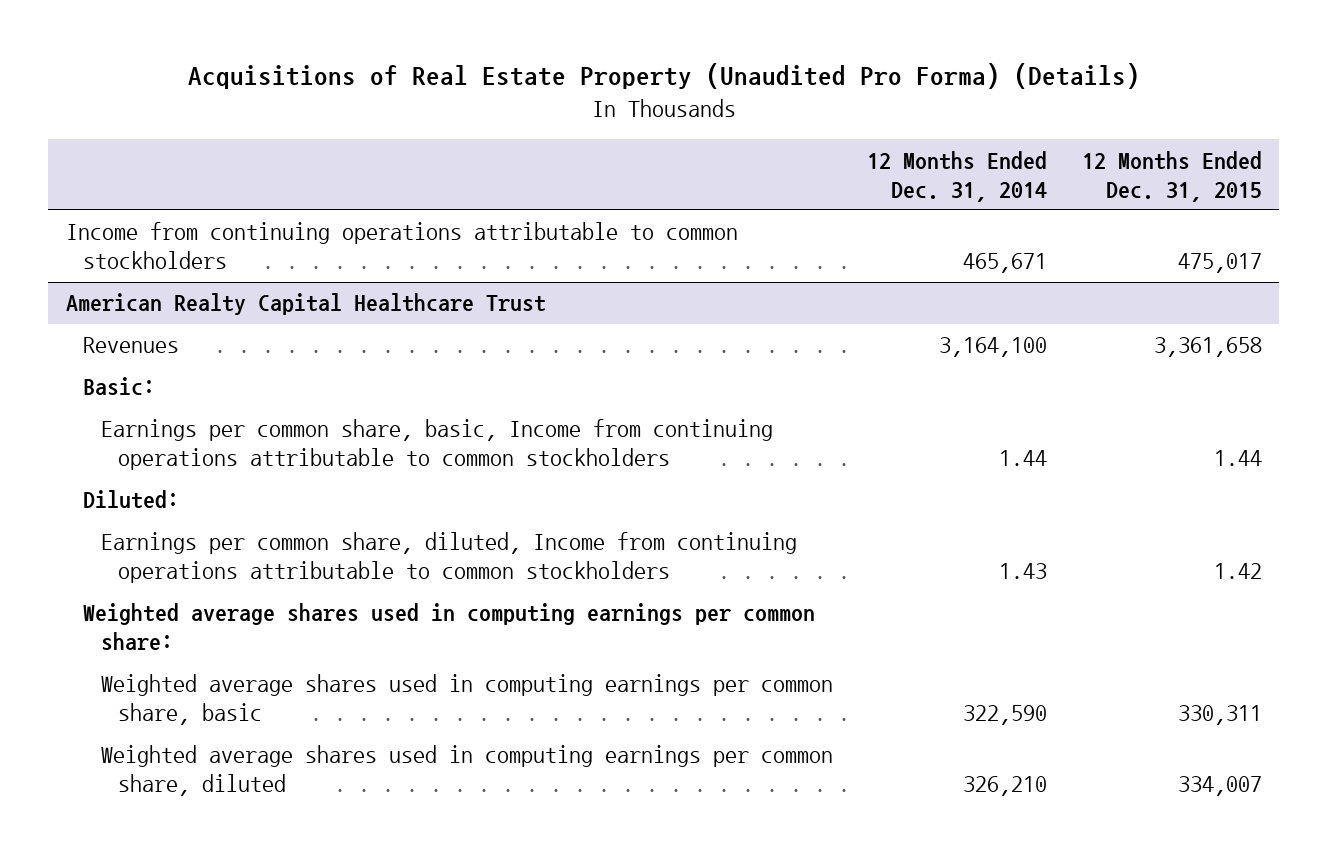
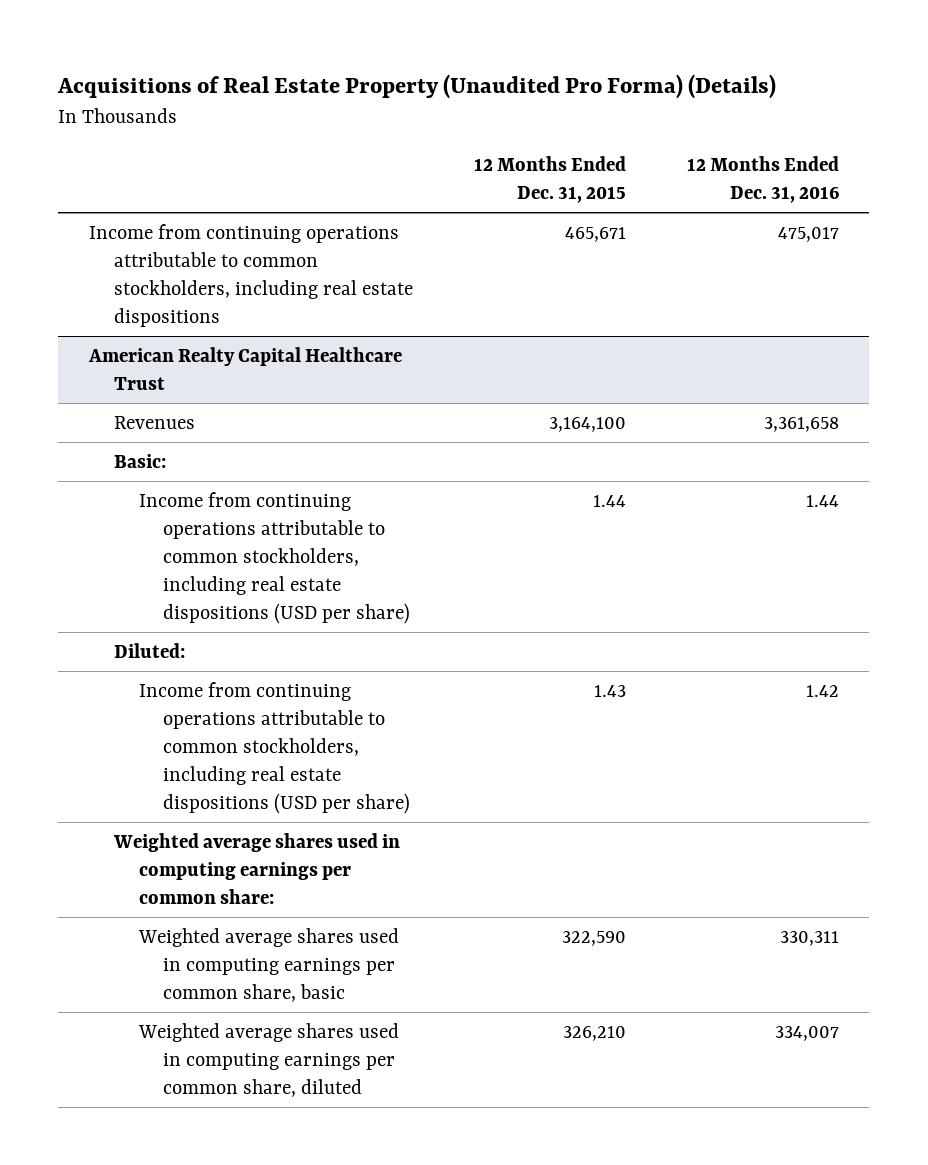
- | 12 Months Ended Dec. 31, 2014 | 12 Months Ended Dec. 31, 2015
+ | 12 Months Ended Dec. 31, 2015 | 12 Months Ended Dec. 31, 2016
- Income from continuing operations attributable to common stockholders | 465,671 | 475,017
+ Income from continuing operations attributable to common stockholders, including real estate dispositions | 465,671 | 475,017
@ American Realty Capital Healthcare Trust
- Revenues | 3,164,100 | 3,361,658
+ Revenues | 3,164,100 | 3,361,658
- Earnings per common share, basic, Income from continuing operations attributable to common stockholders | 1.44 | 1.44
+ Income from continuing operations attributable to common stockholders, including real estate dispositions (USD per share) | 1.44 | 1.44
- Earnings per common share, diluted, Income from continuing operations attributable to common stockholders | 1.43 | 1.42
+ Income from continuing operations attributable to common stockholders, including real estate dispositions (USD per share) | 1.43 | 1.42
- Weighted average shares used in computing earnings per common share, basic | 322,590 | 330,311
- Weighted average shares used in computing earnings per common share, diluted | 326,210 | 334,007
+ Weighted average shares used in computing earnings per common share, basic | 322,590 | 330,311
+ Weighted average shares used in computing earnings per common share, diluted | 326,210 | 334,007

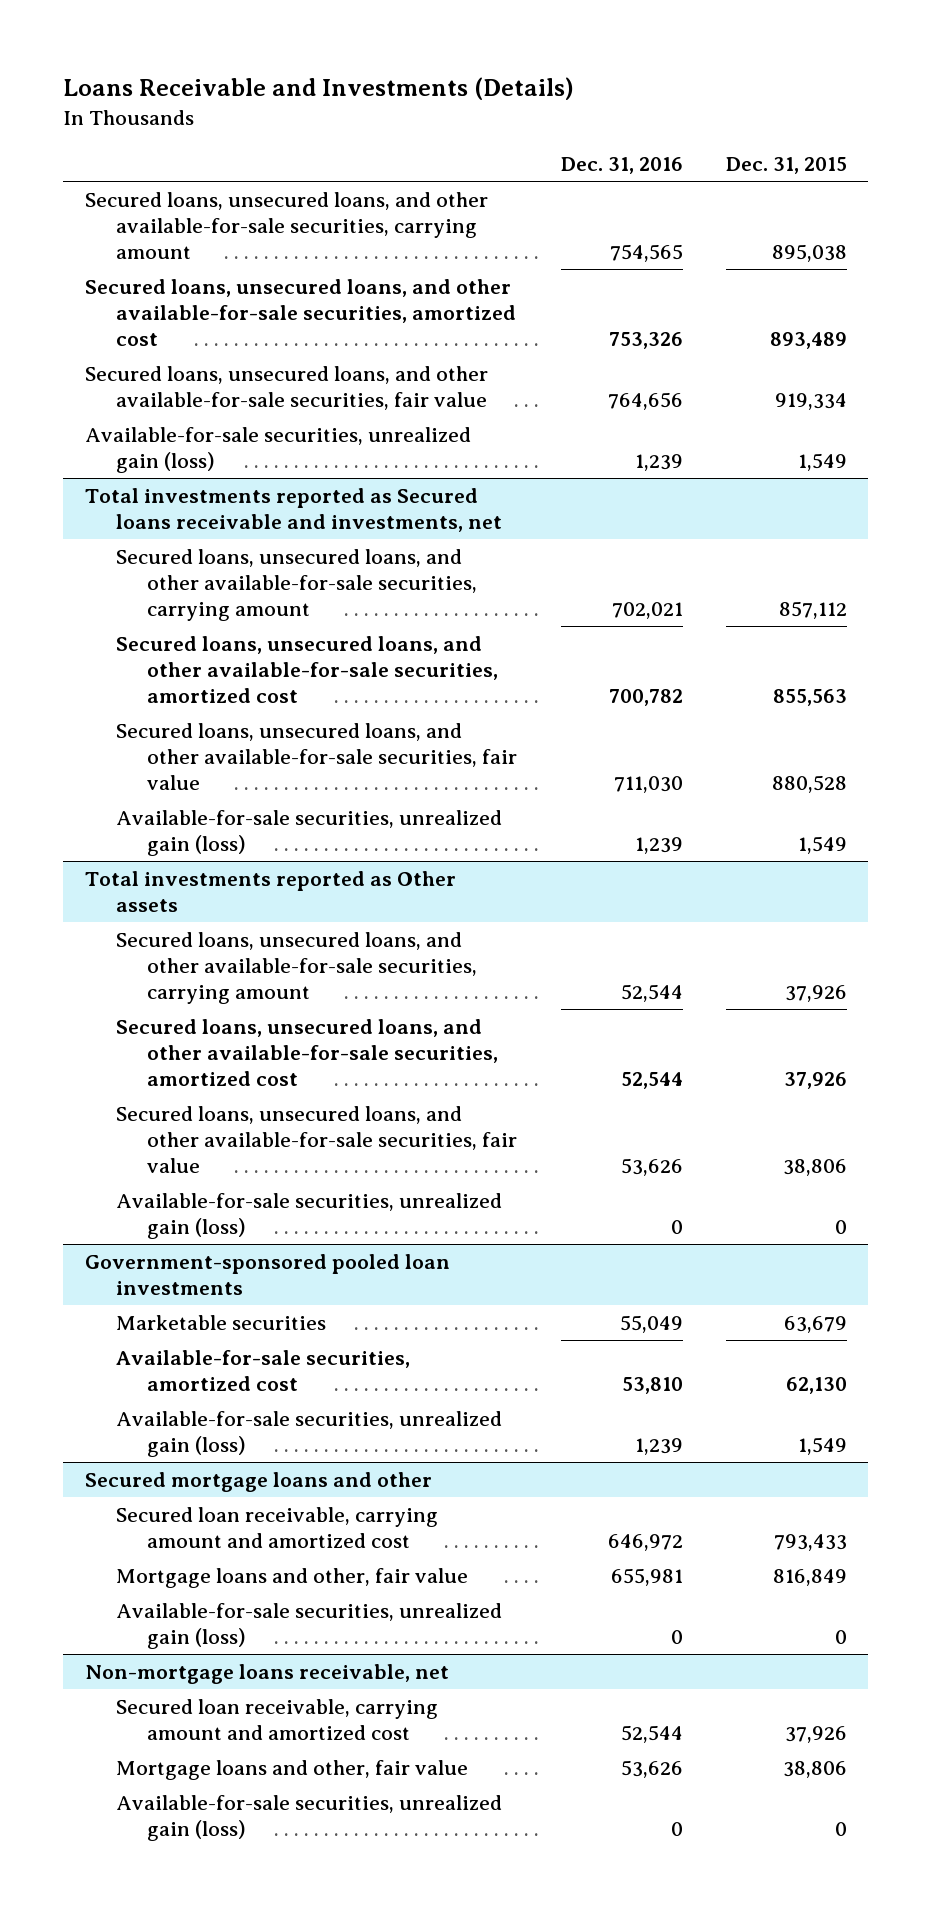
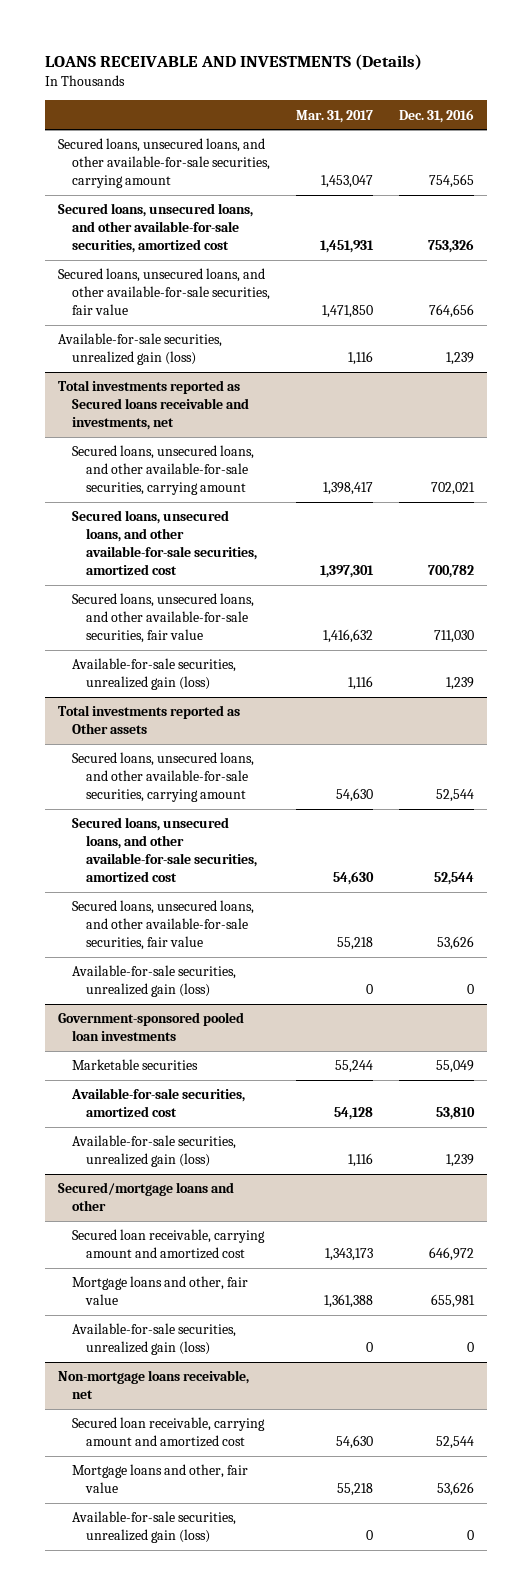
- Loans Receivable and Investments (Details)
+ LOANS RECEIVABLE AND INVESTMENTS (Details)
- | Dec. 31, 2016 | Dec. 31, 2015
+ | Mar. 31, 2017 | Dec. 31, 2016
- Secured mortgage loans and other
+ Secured/mortgage loans and other

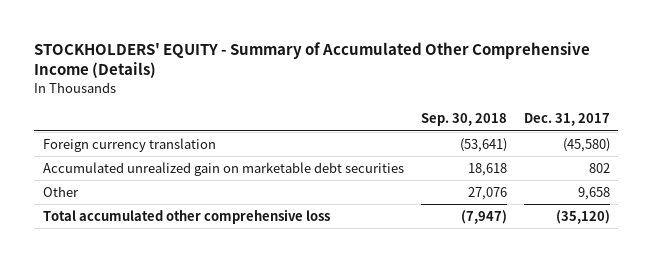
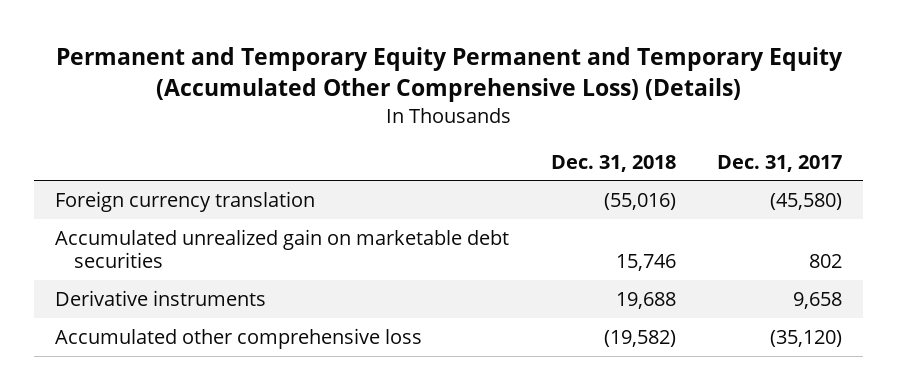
- STOCKHOLDERS' EQUITY - Summary of Accumulated Other Comprehensive Income (Details)
+ Permanent and Temporary Equity Permanent and Temporary Equity (Accumulated Other Comprehensive Loss) (Details)
- | Sep. 30, 2018 | Dec. 31, 2017
+ | Dec. 31, 2018 | Dec. 31, 2017
- Other | 27,076 | 9,658
- Total accumulated other comprehensive loss | (7,947) | (35,120)
+ Derivative instruments | 19,688 | 9,658
+ Accumulated other comprehensive loss | (19,582) | (35,120)

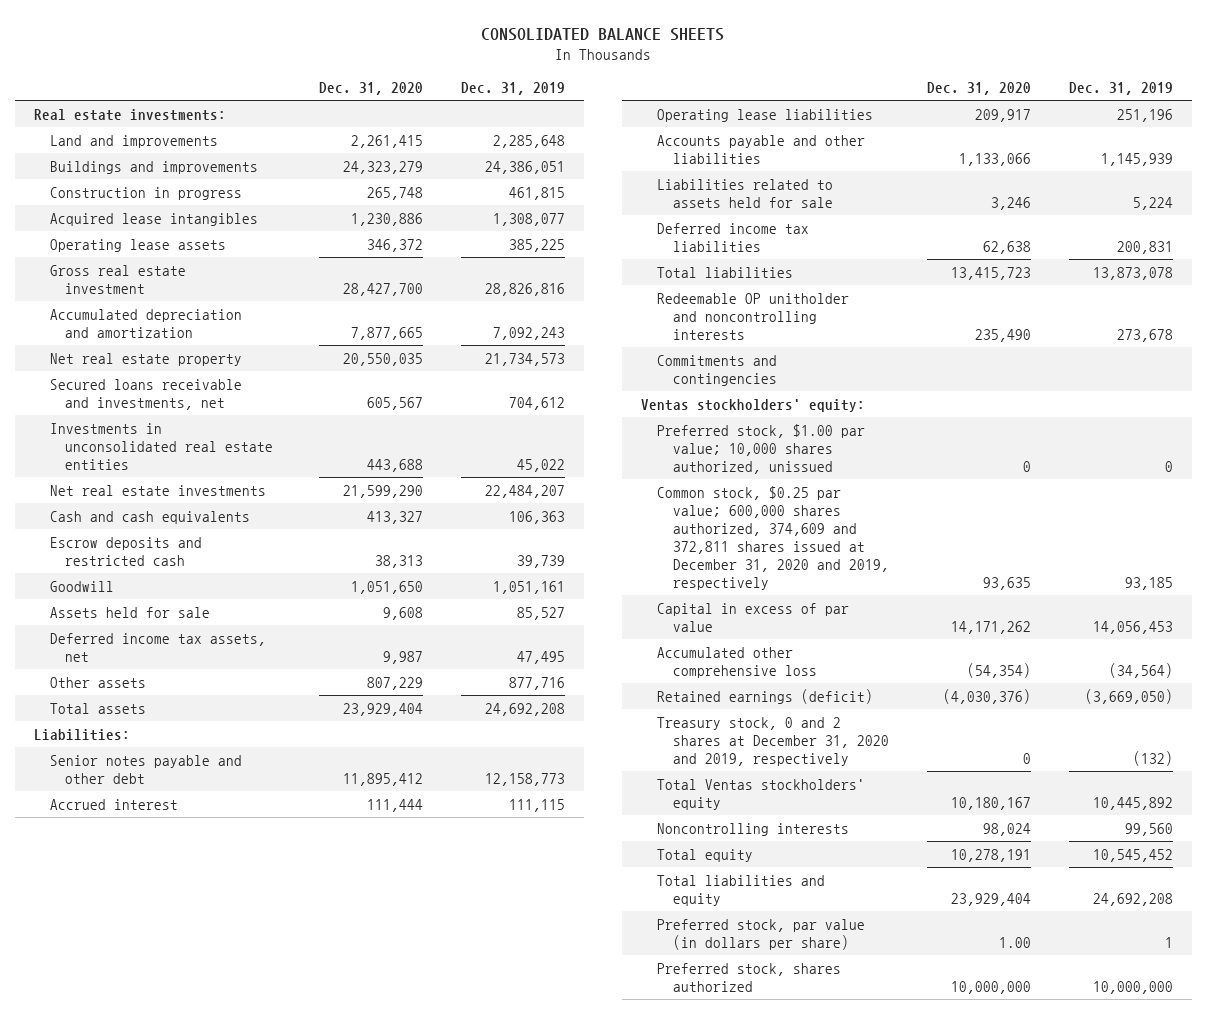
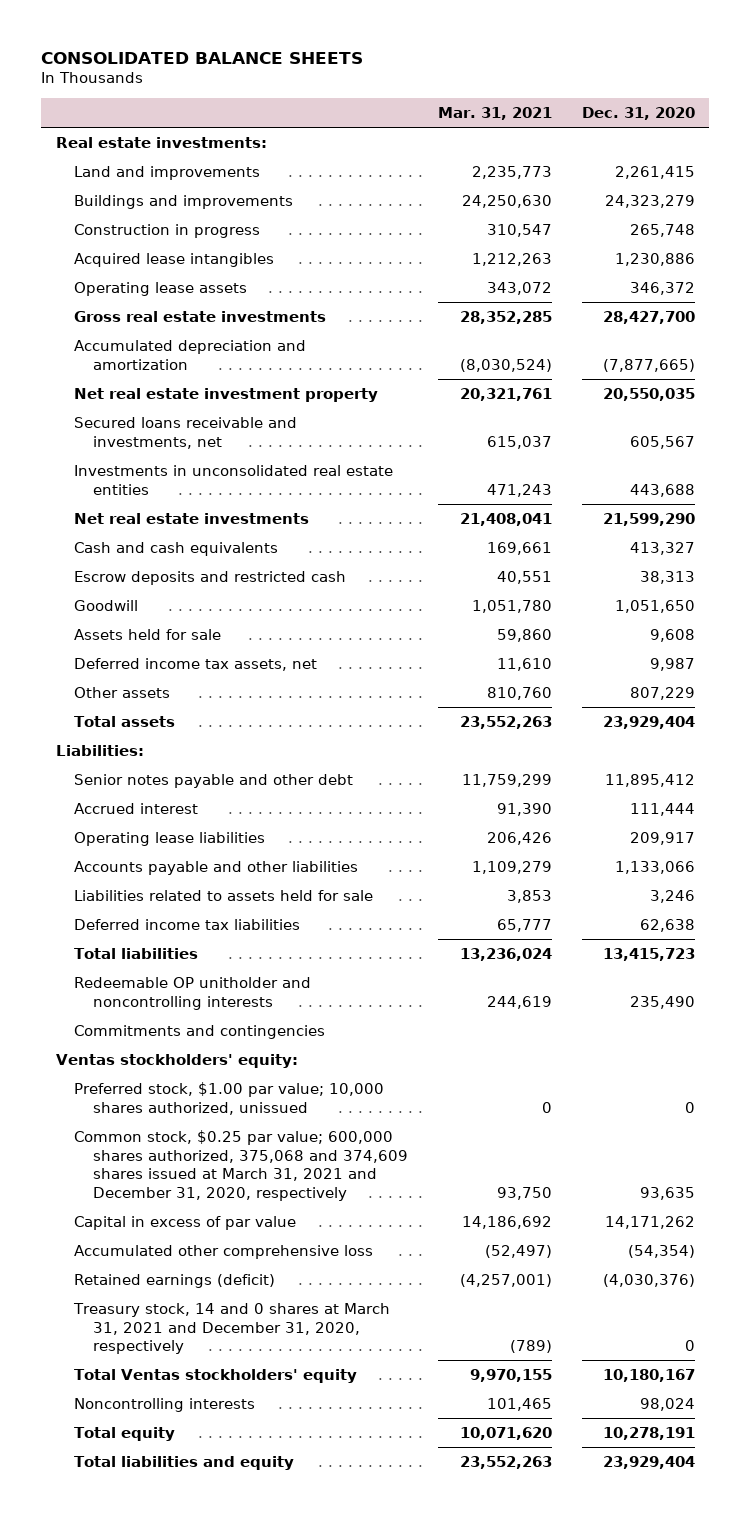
- | Dec. 31, 2020 | Dec. 31, 2019
+ | Mar. 31, 2021 | Dec. 31, 2020
- Gross real estate investment | 28,427,700 | 28,826,816
- Accumulated depreciation and amortization | 7,877,665 | 7,092,243
- Net real estate property | 20,550,035 | 21,734,573
+ Gross real estate investments | 28,352,285 | 28,427,700
+ Accumulated depreciation and amortization | (8,030,524) | (7,877,665)
+ Net real estate investment property | 20,321,761 | 20,550,035
- Common stock, $0.25 par value; 600,000 shares authorized, 374,609 and 372,811 shares issued at December 31, 2020 and 2019, respectively | 93,635 | 93,185
+ Common stock, $0.25 par value; 600,000 shares authorized, 375,068 and 374,609 shares issued at March 31, 2021 and December 31, 2020, respectively | 93,750 | 93,635
- Treasury stock, 0 and 2 shares at December 31, 2020 and 2019, respectively | 0 | (132)
+ Treasury stock, 14 and 0 shares at March 31, 2021 and December 31, 2020, respectively | (789) | 0
- Preferred stock, par value (in dollars per share) | 1.00 | 1
- Preferred stock, shares authorized | 10,000,000 | 10,000,000

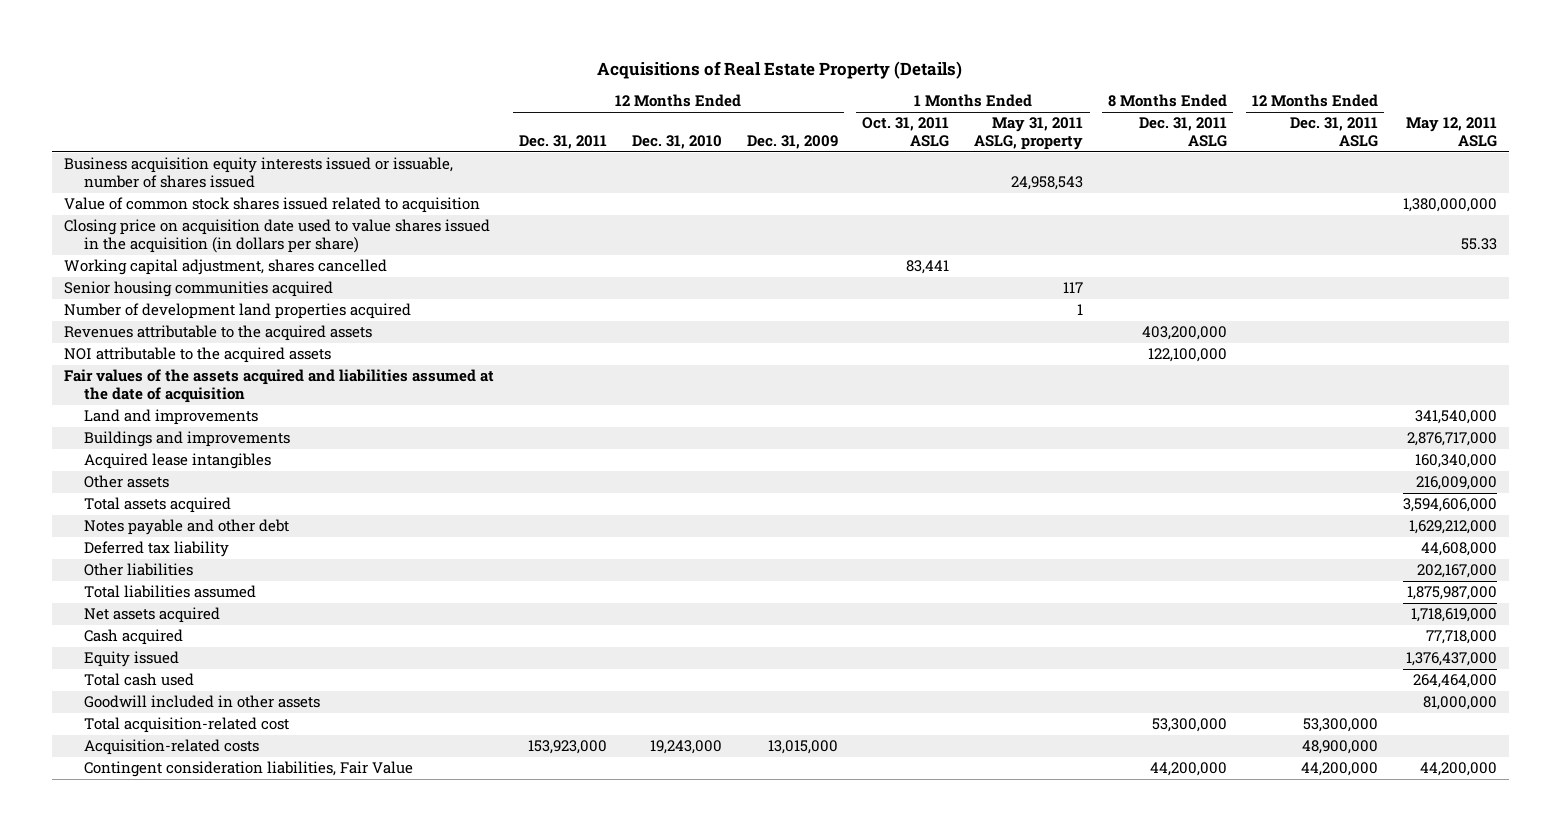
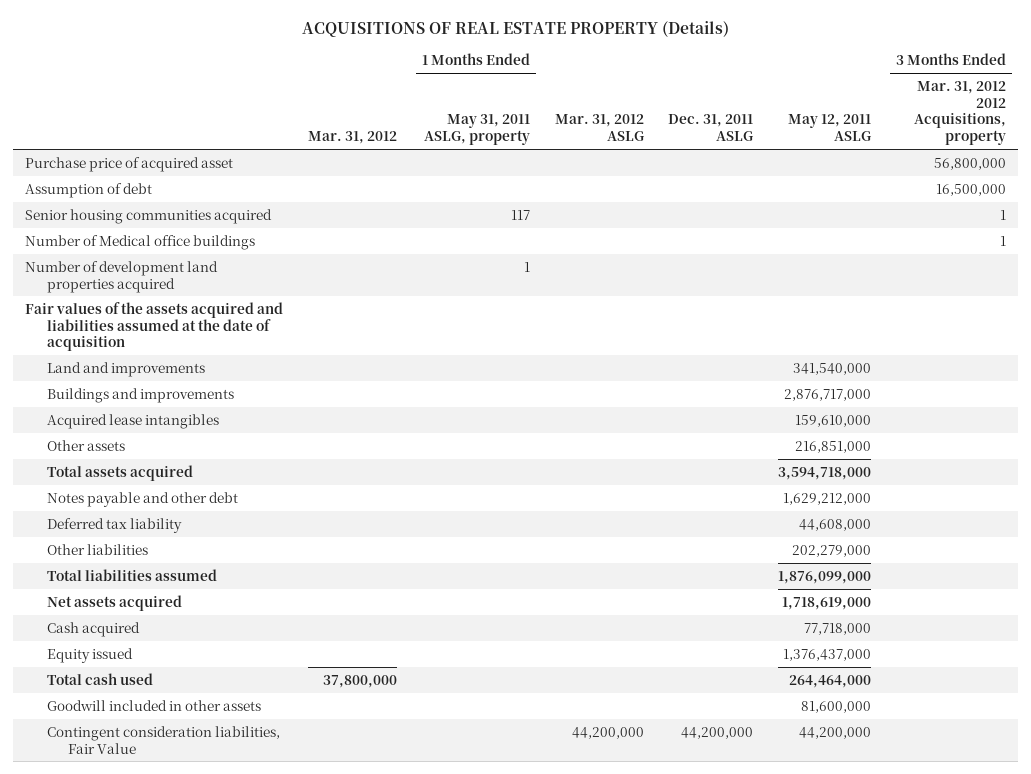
- Acquisitions of Real Estate Property (Details)
+ ACQUISITIONS OF REAL ESTATE PROPERTY (Details)
- | 12 Months Ended Dec. 31, 2011 | 12 Months Ended Dec. 31, 2010 | 12 Months Ended Dec. 31, 2009 | 1 Months Ended Oct. 31, 2011 ASLG | 1 Months Ended May 31, 2011 ASLG, property | 8 Months Ended Dec. 31, 2011 ASLG | 12 Months Ended Dec. 31, 2011 ASLG | May 12, 2011 ASLG
+ | Mar. 31, 2012 | 1 Months Ended May 31, 2011 ASLG, property | Mar. 31, 2012 ASLG | Dec. 31, 2011 ASLG | May 12, 2011 ASLG | 3 Months Ended Mar. 31, 2012 2012 Acquisitions, property
- Business acquisition equity interests issued or issuable, number of shares issued | | | | | 24,958,543 | | |
- Value of common stock shares issued related to acquisition | | | | | | | | 1,380,000,000
- Closing price on acquisition date used to value shares issued in the acquisition (in dollars per share) | | | | | | | | 55.33
- Working capital adjustment, shares cancelled | | | | 83,441 | | | |
+ Purchase price of acquired asset | | | | | | 56,800,000
+ Assumption of debt | | | | | | 16,500,000
+ Number of Medical office buildings | | | | | | 1
- Revenues attributable to the acquired assets | | | | | | 403,200,000 | |
- NOI attributable to the acquired assets | | | | | | 122,100,000 | |
- Acquired lease intangibles | | | | | | | | 160,340,000
- Other assets | | | | | | | | 216,009,000
- Total assets acquired | | | | | | | | 3,594,606,000
+ Acquired lease intangibles | | | | | 159,610,000 |
+ Other assets | | | | | 216,851,000 |
+ Total assets acquired | | | | | 3,594,718,000 |
- Other liabilities | | | | | | | | 202,167,000
- Total liabilities assumed | | | | | | | | 1,875,987,000
+ Other liabilities | | | | | 202,279,000 |
+ Total liabilities assumed | | | | | 1,876,099,000 |
- Goodwill included in other assets | | | | | | | | 81,000,000
- Total acquisition-related cost | | | | | | 53,300,000 | 53,300,000 |
- Acquisition-related costs | 153,923,000 | 19,243,000 | 13,015,000 | | | | 48,900,000 |
+ Goodwill included in other assets | | | | | 81,600,000 |

